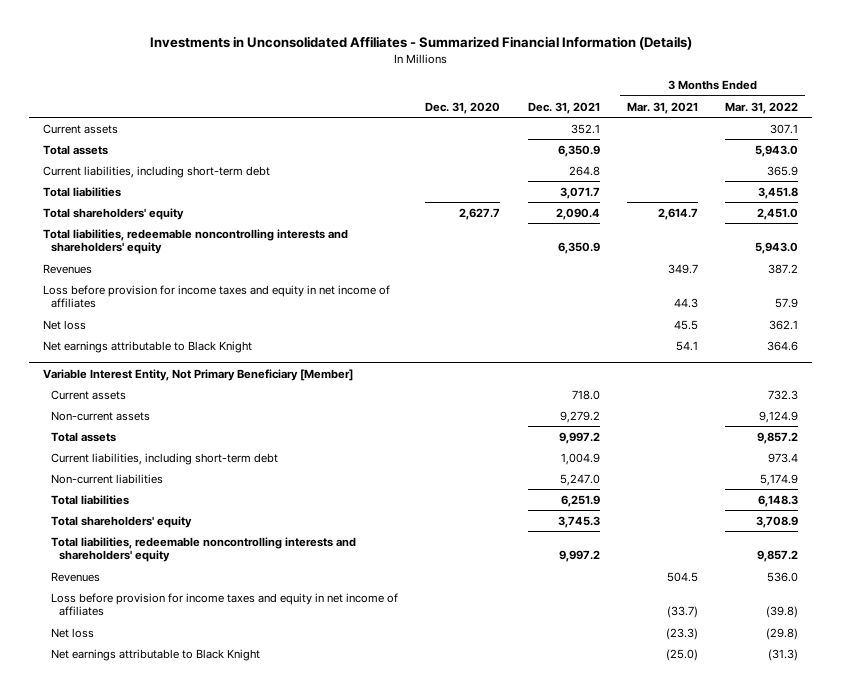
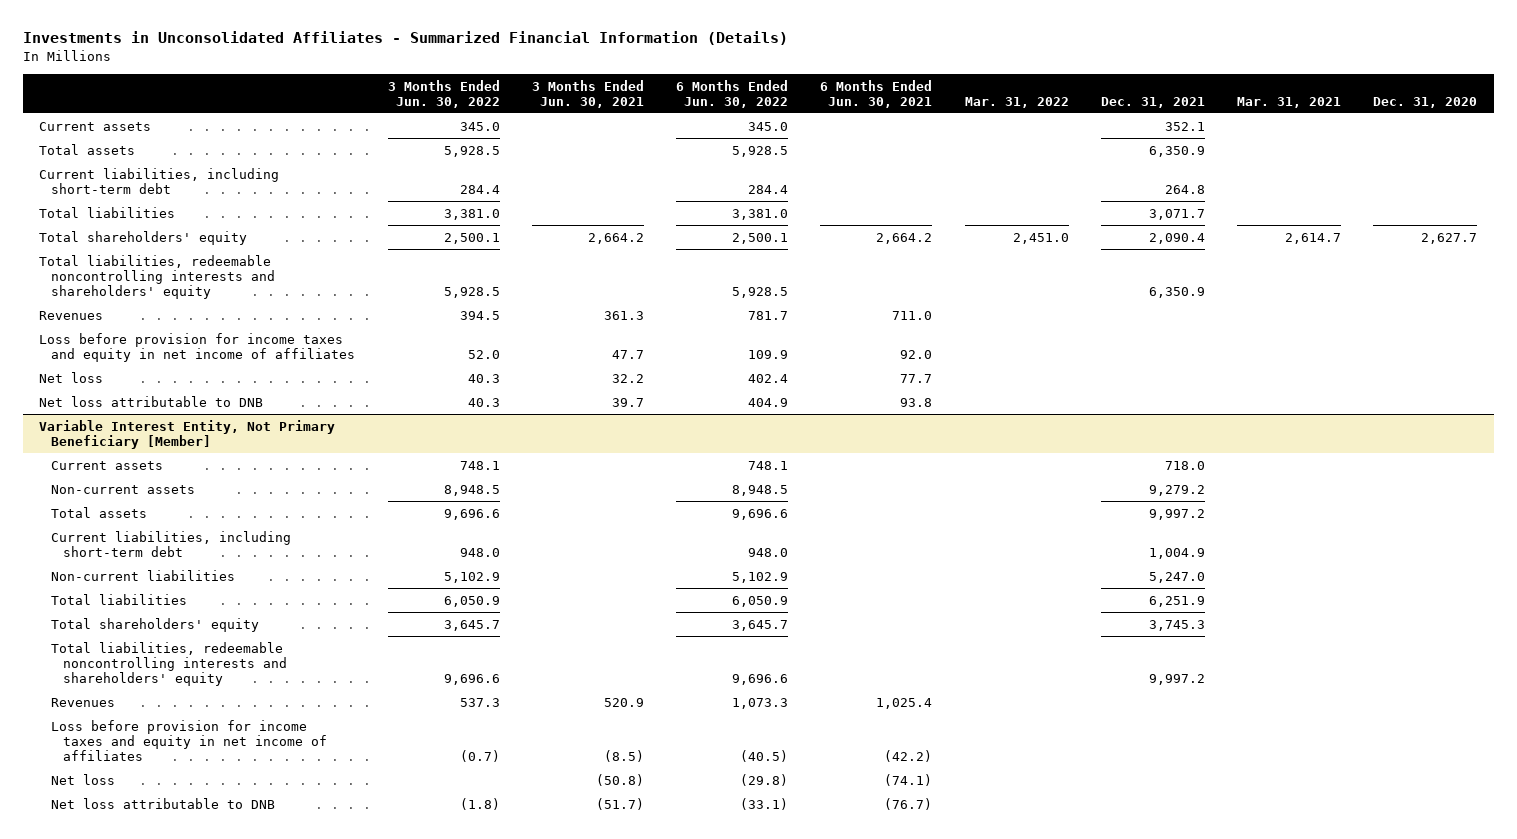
- | Dec. 31, 2020 | Dec. 31, 2021 | 3 Months Ended Mar. 31, 2021 | 3 Months Ended Mar. 31, 2022
+ | 3 Months Ended Jun. 30, 2022 | 3 Months Ended Jun. 30, 2021 | 6 Months Ended Jun. 30, 2022 | 6 Months Ended Jun. 30, 2021 | Mar. 31, 2022 | Dec. 31, 2021 | Mar. 31, 2021 | Dec. 31, 2020
- Net earnings attributable to Black Knight | | | 54.1 | 364.6
+ Net loss attributable to DNB | 40.3 | 39.7 | 404.9 | 93.8 | | | |
@ Variable Interest Entity, Not Primary Beneficiary [Member]
- Net earnings attributable to Black Knight | | | (25.0) | (31.3)
+ Net loss attributable to DNB | (1.8) | (51.7) | (33.1) | (76.7) | | | |

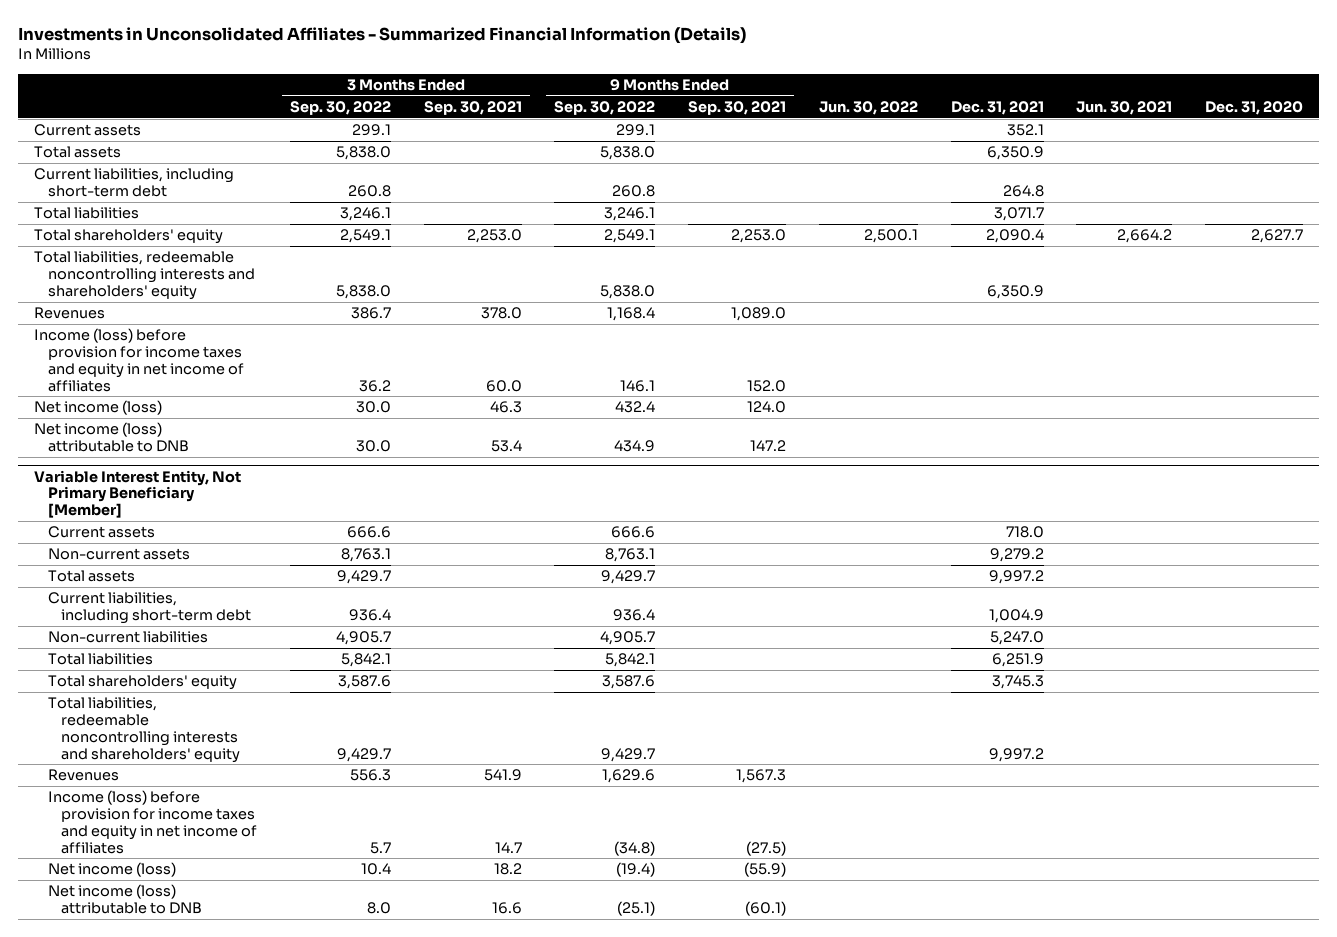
- | 3 Months Ended Jun. 30, 2022 | 3 Months Ended Jun. 30, 2021 | 6 Months Ended Jun. 30, 2022 | 6 Months Ended Jun. 30, 2021 | Mar. 31, 2022 | Dec. 31, 2021 | Mar. 31, 2021 | Dec. 31, 2020
+ | 3 Months Ended Sep. 30, 2022 | 3 Months Ended Sep. 30, 2021 | 9 Months Ended Sep. 30, 2022 | 9 Months Ended Sep. 30, 2021 | Jun. 30, 2022 | Dec. 31, 2021 | Jun. 30, 2021 | Dec. 31, 2020
- Loss before provision for income taxes and equity in net income of affiliates | 52.0 | 47.7 | 109.9 | 92.0 | | | |
- Net loss | 40.3 | 32.2 | 402.4 | 77.7 | | | |
- Net loss attributable to DNB | 40.3 | 39.7 | 404.9 | 93.8 | | | |
+ Income (loss) before provision for income taxes and equity in net income of affiliates | 36.2 | 60.0 | 146.1 | 152.0 | | | |
+ Net income (loss) | 30.0 | 46.3 | 432.4 | 124.0 | | | |
+ Net income (loss) attributable to DNB | 30.0 | 53.4 | 434.9 | 147.2 | | | |
@ Variable Interest Entity, Not Primary Beneficiary [Member]
- Loss before provision for income taxes and equity in net income of affiliates | (0.7) | (8.5) | (40.5) | (42.2) | | | |
- Net loss | | (50.8) | (29.8) | (74.1) | | | |
- Net loss attributable to DNB | (1.8) | (51.7) | (33.1) | (76.7) | | | |
+ Income (loss) before provision for income taxes and equity in net income of affiliates | 5.7 | 14.7 | (34.8) | (27.5) | | | |
+ Net income (loss) | 10.4 | 18.2 | (19.4) | (55.9) | | | |
+ Net income (loss) attributable to DNB | 8.0 | 16.6 | (25.1) | (60.1) | | | |

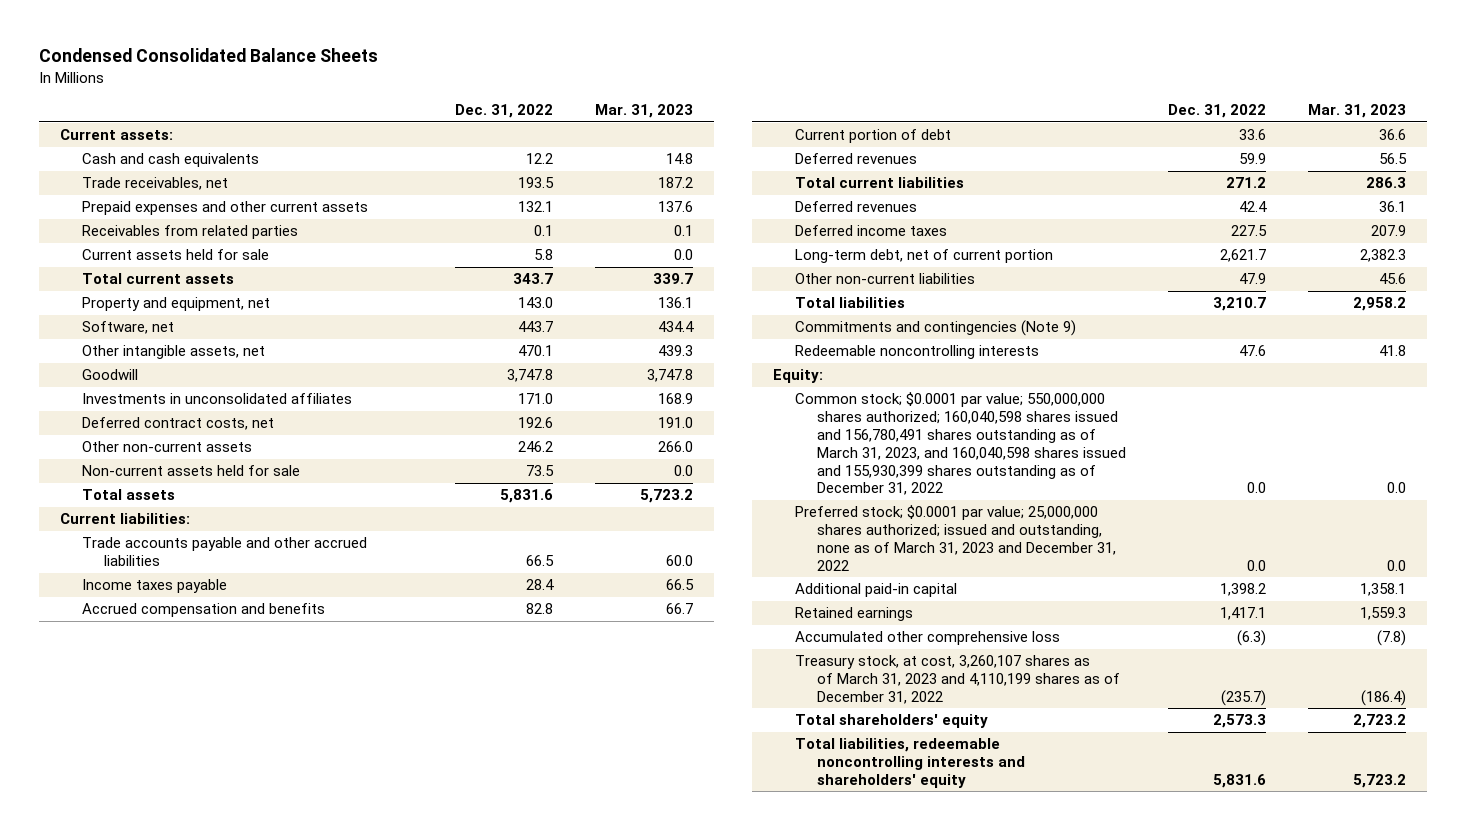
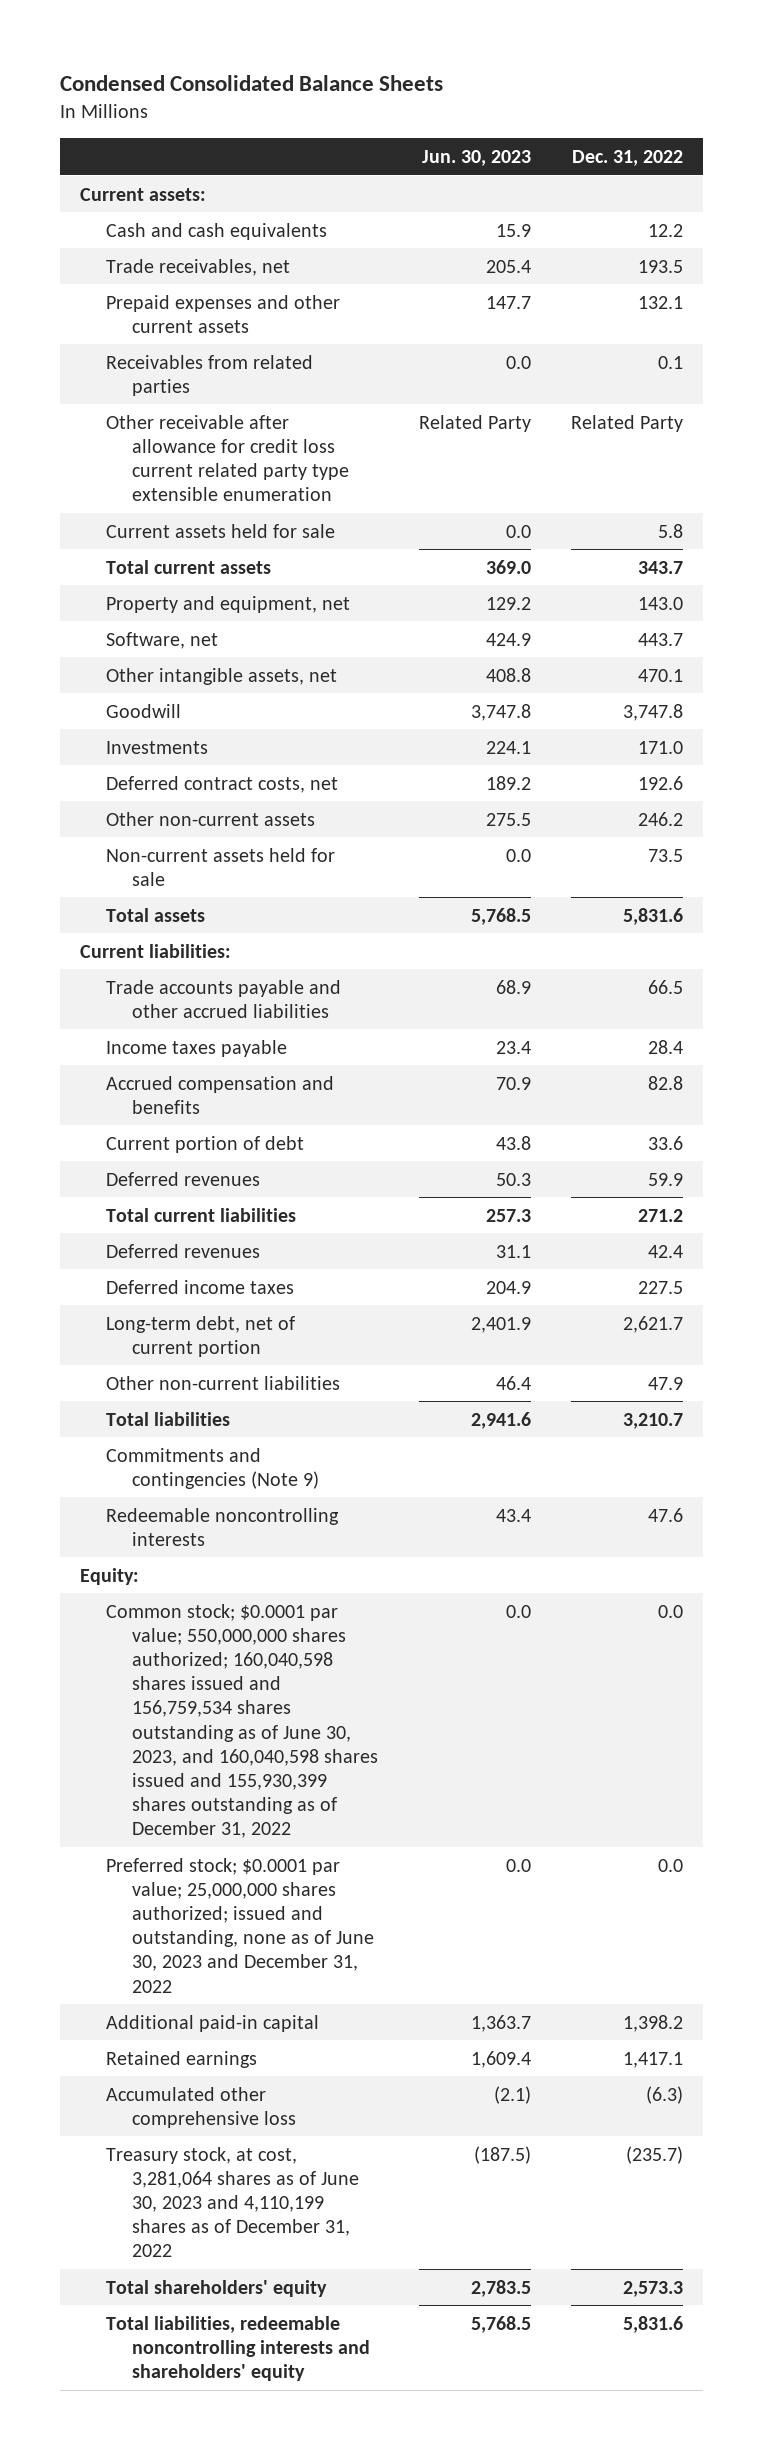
- | Dec. 31, 2022 | Mar. 31, 2023
+ | Jun. 30, 2023 | Dec. 31, 2022
+ Other receivable after allowance for credit loss current related party type extensible enumeration | Related Party | Related Party
- Investments in unconsolidated affiliates | 171.0 | 168.9
+ Investments | 224.1 | 171.0
- Common stock; $0.0001 par value; 550,000,000 shares authorized; 160,040,598 shares issued and 156,780,491 shares outstanding as of March 31, 2023, and 160,040,598 shares issued and 155,930,399 shares outstanding as of December 31, 2022 | 0.0 | 0.0
- Preferred stock; $0.0001 par value; 25,000,000 shares authorized; issued and outstanding, none as of March 31, 2023 and December 31, 2022 | 0.0 | 0.0
+ Common stock; $0.0001 par value; 550,000,000 shares authorized; 160,040,598 shares issued and 156,759,534 shares outstanding as of June 30, 2023, and 160,040,598 shares issued and 155,930,399 shares outstanding as of December 31, 2022 | 0.0 | 0.0
+ Preferred stock; $0.0001 par value; 25,000,000 shares authorized; issued and outstanding, none as of June 30, 2023 and December 31, 2022 | 0.0 | 0.0
- Treasury stock, at cost, 3,260,107 shares as of March 31, 2023 and 4,110,199 shares as of December 31, 2022 | (235.7) | (186.4)
+ Treasury stock, at cost, 3,281,064 shares as of June 30, 2023 and 4,110,199 shares as of December 31, 2022 | (187.5) | (235.7)

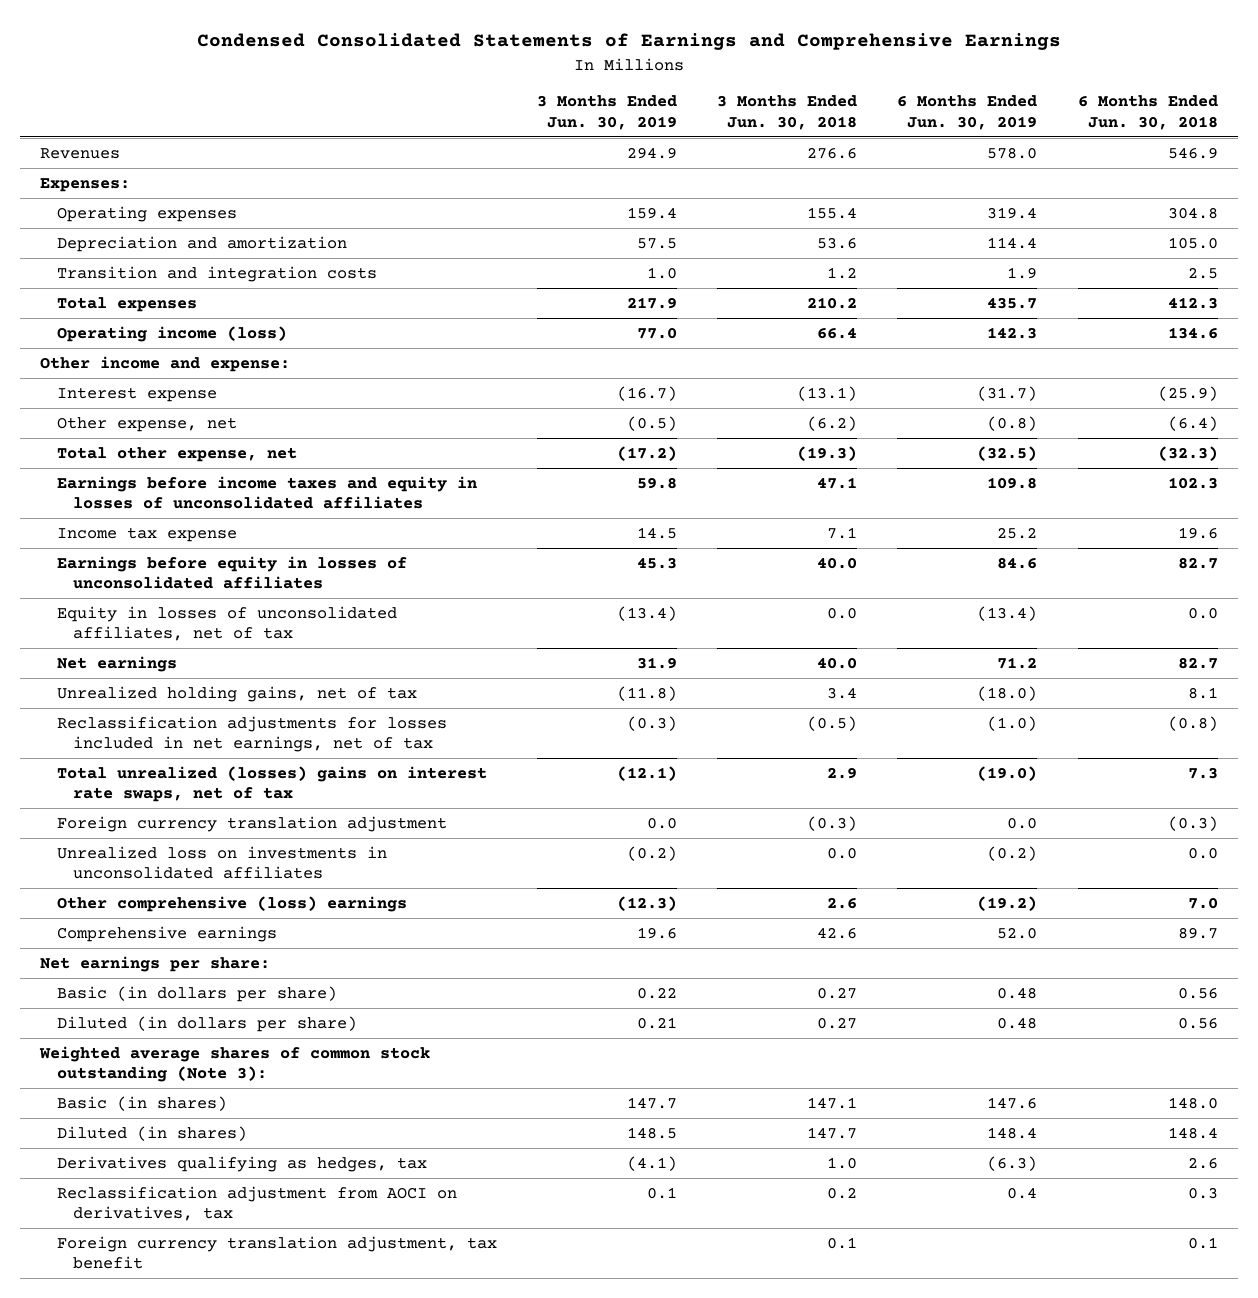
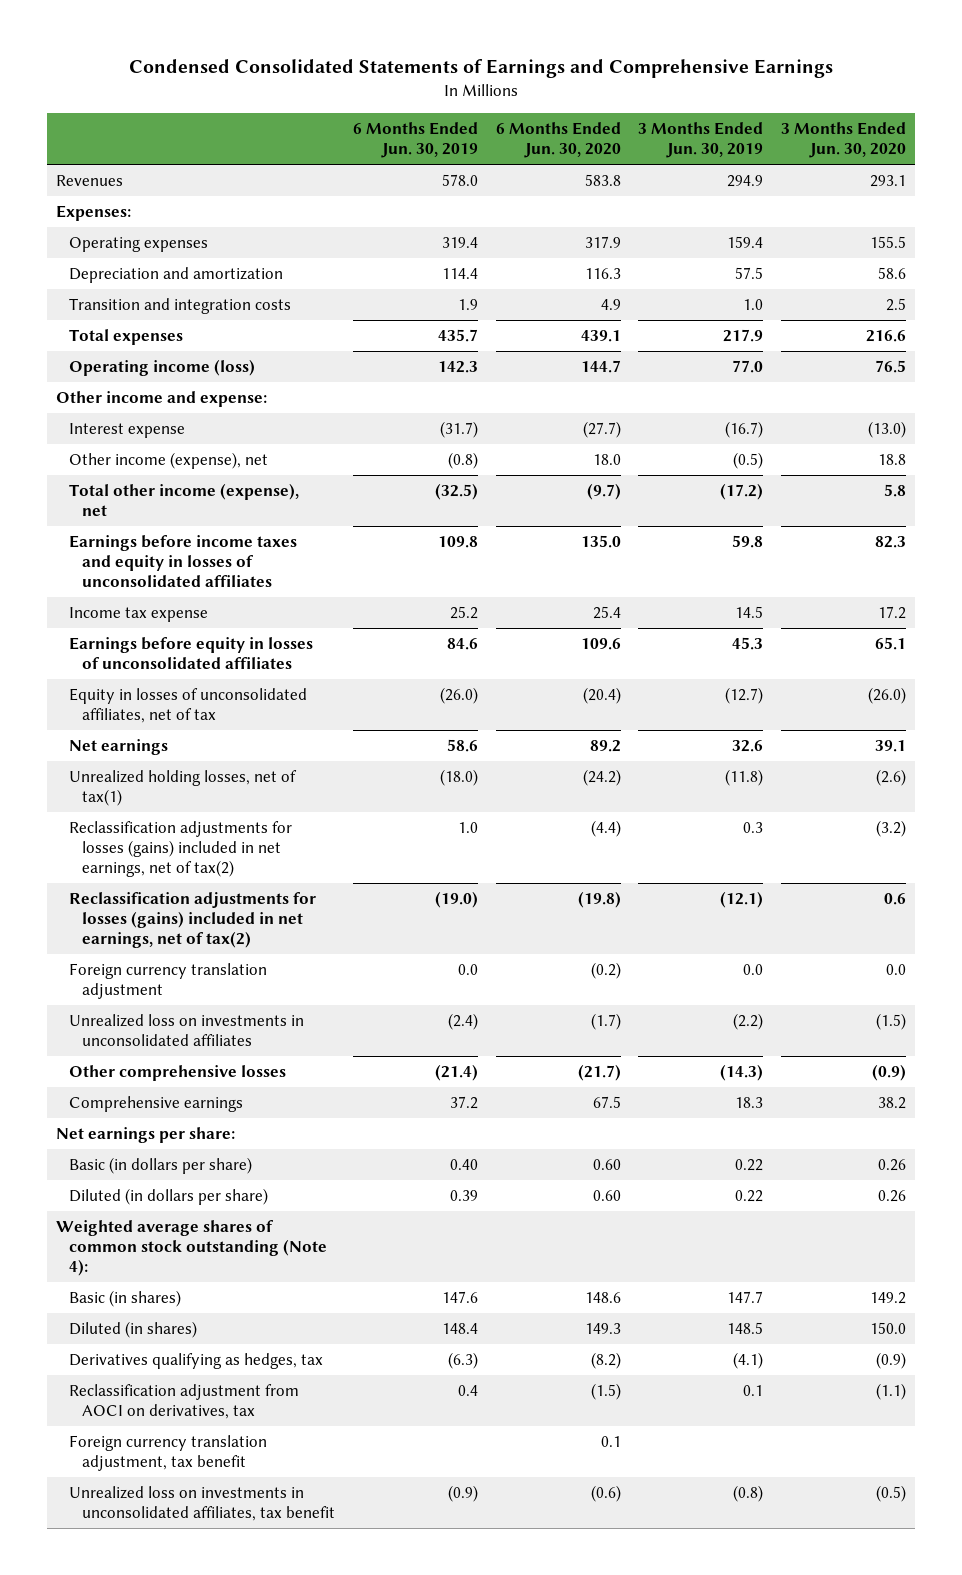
- | 3 Months Ended Jun. 30, 2019 | 3 Months Ended Jun. 30, 2018 | 6 Months Ended Jun. 30, 2019 | 6 Months Ended Jun. 30, 2018
+ | 6 Months Ended Jun. 30, 2019 | 6 Months Ended Jun. 30, 2020 | 3 Months Ended Jun. 30, 2019 | 3 Months Ended Jun. 30, 2020
- Other expense, net | (0.5) | (6.2) | (0.8) | (6.4)
- Total other expense, net | (17.2) | (19.3) | (32.5) | (32.3)
+ Other income (expense), net | (0.8) | 18.0 | (0.5) | 18.8
+ Total other income (expense), net | (32.5) | (9.7) | (17.2) | 5.8
- Equity in losses of unconsolidated affiliates, net of tax | (13.4) | 0.0 | (13.4) | 0.0
- Net earnings | 31.9 | 40.0 | 71.2 | 82.7
- Unrealized holding gains, net of tax | (11.8) | 3.4 | (18.0) | 8.1
- Reclassification adjustments for losses included in net earnings, net of tax | (0.3) | (0.5) | (1.0) | (0.8)
- Total unrealized (losses) gains on interest rate swaps, net of tax | (12.1) | 2.9 | (19.0) | 7.3
+ Equity in losses of unconsolidated affiliates, net of tax | (26.0) | (20.4) | (12.7) | (26.0)
+ Net earnings | 58.6 | 89.2 | 32.6 | 39.1
+ Unrealized holding losses, net of tax(1) | (18.0) | (24.2) | (11.8) | (2.6)
+ Reclassification adjustments for losses (gains) included in net earnings, net of tax(2) | 1.0 | (4.4) | 0.3 | (3.2)
+ Reclassification adjustments for losses (gains) included in net earnings, net of tax(2) | (19.0) | (19.8) | (12.1) | 0.6
- Unrealized loss on investments in unconsolidated affiliates | (0.2) | 0.0 | (0.2) | 0.0
- Other comprehensive (loss) earnings | (12.3) | 2.6 | (19.2) | 7.0
- Comprehensive earnings | 19.6 | 42.6 | 52.0 | 89.7
+ Unrealized loss on investments in unconsolidated affiliates | (2.4) | (1.7) | (2.2) | (1.5)
+ Other comprehensive losses | (21.4) | (21.7) | (14.3) | (0.9)
+ Comprehensive earnings | 37.2 | 67.5 | 18.3 | 38.2
- Basic (in dollars per share) | 0.22 | 0.27 | 0.48 | 0.56
- Diluted (in dollars per share) | 0.21 | 0.27 | 0.48 | 0.56
- Weighted average shares of common stock outstanding (Note 3):
+ Basic (in dollars per share) | 0.40 | 0.60 | 0.22 | 0.26
+ Diluted (in dollars per share) | 0.39 | 0.60 | 0.22 | 0.26
+ Weighted average shares of common stock outstanding (Note 4):
+ Unrealized loss on investments in unconsolidated affiliates, tax benefit | (0.9) | (0.6) | (0.8) | (0.5)

